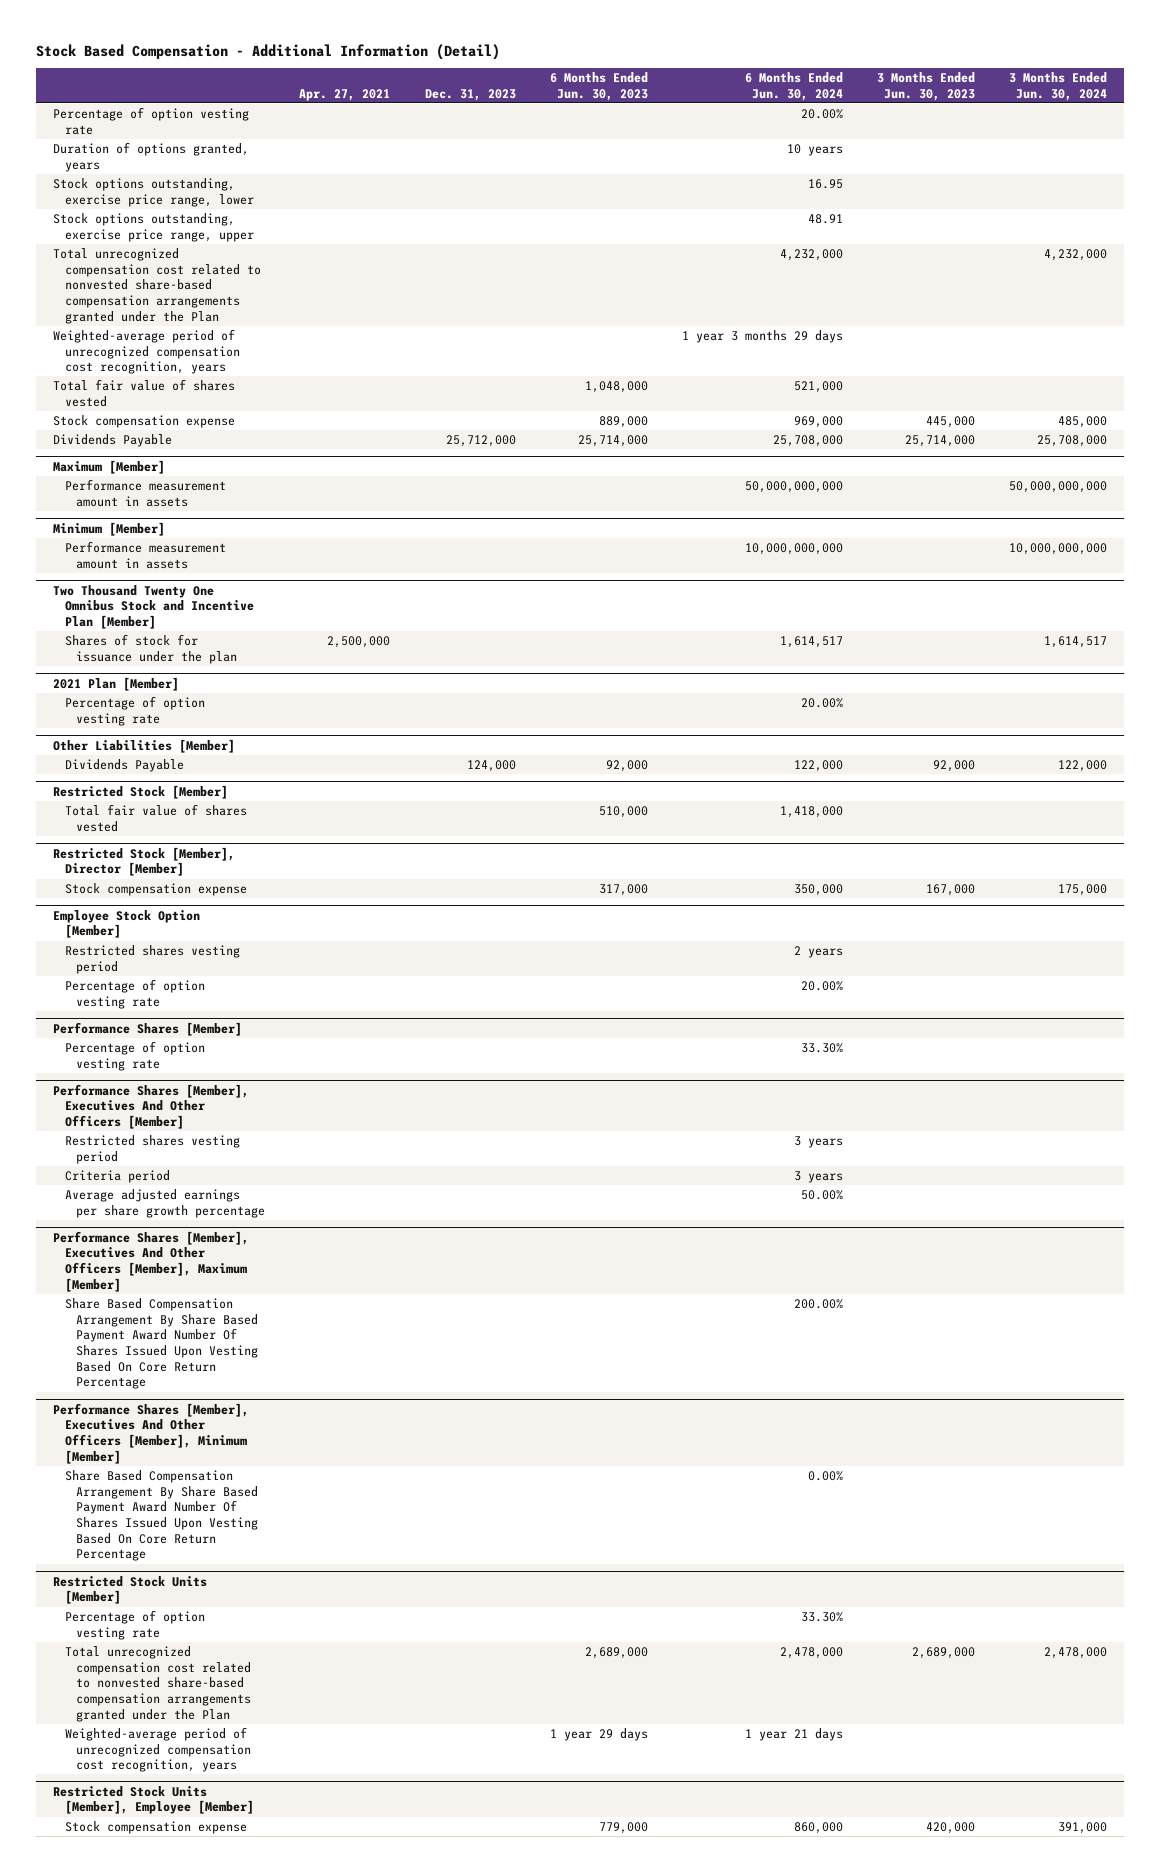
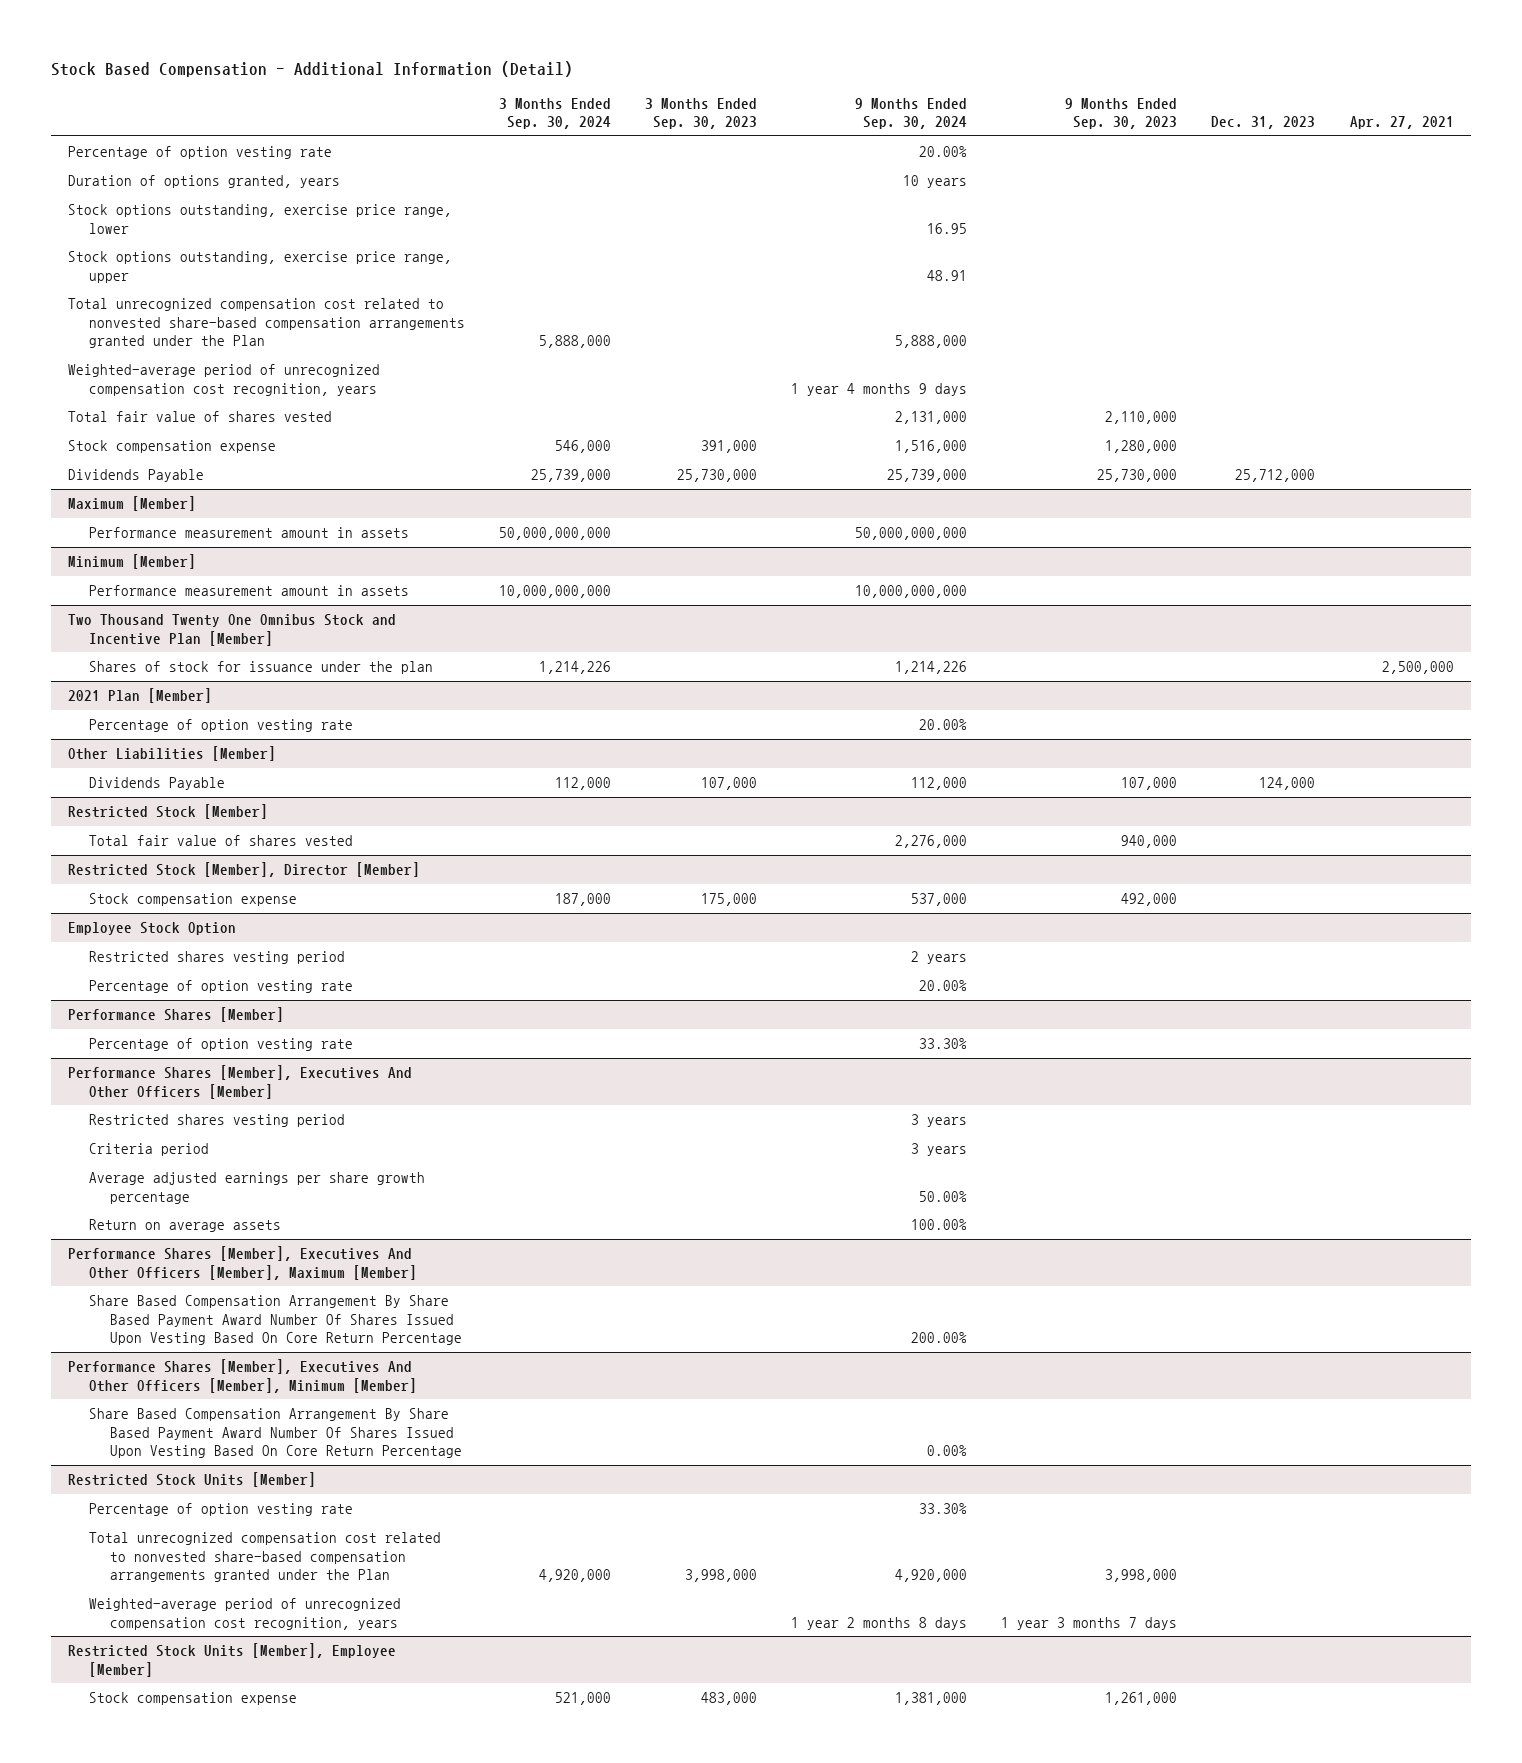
- | Apr. 27, 2021 | Dec. 31, 2023 | 6 Months Ended Jun. 30, 2023 | 6 Months Ended Jun. 30, 2024 | 3 Months Ended Jun. 30, 2023 | 3 Months Ended Jun. 30, 2024
+ | 3 Months Ended Sep. 30, 2024 | 3 Months Ended Sep. 30, 2023 | 9 Months Ended Sep. 30, 2024 | 9 Months Ended Sep. 30, 2023 | Dec. 31, 2023 | Apr. 27, 2021
- Employee Stock Option [Member]
+ Employee Stock Option
@ Performance Shares [Member], Executives And Other Officers [Member]
+ Return on average assets | | | 100.00% | | |

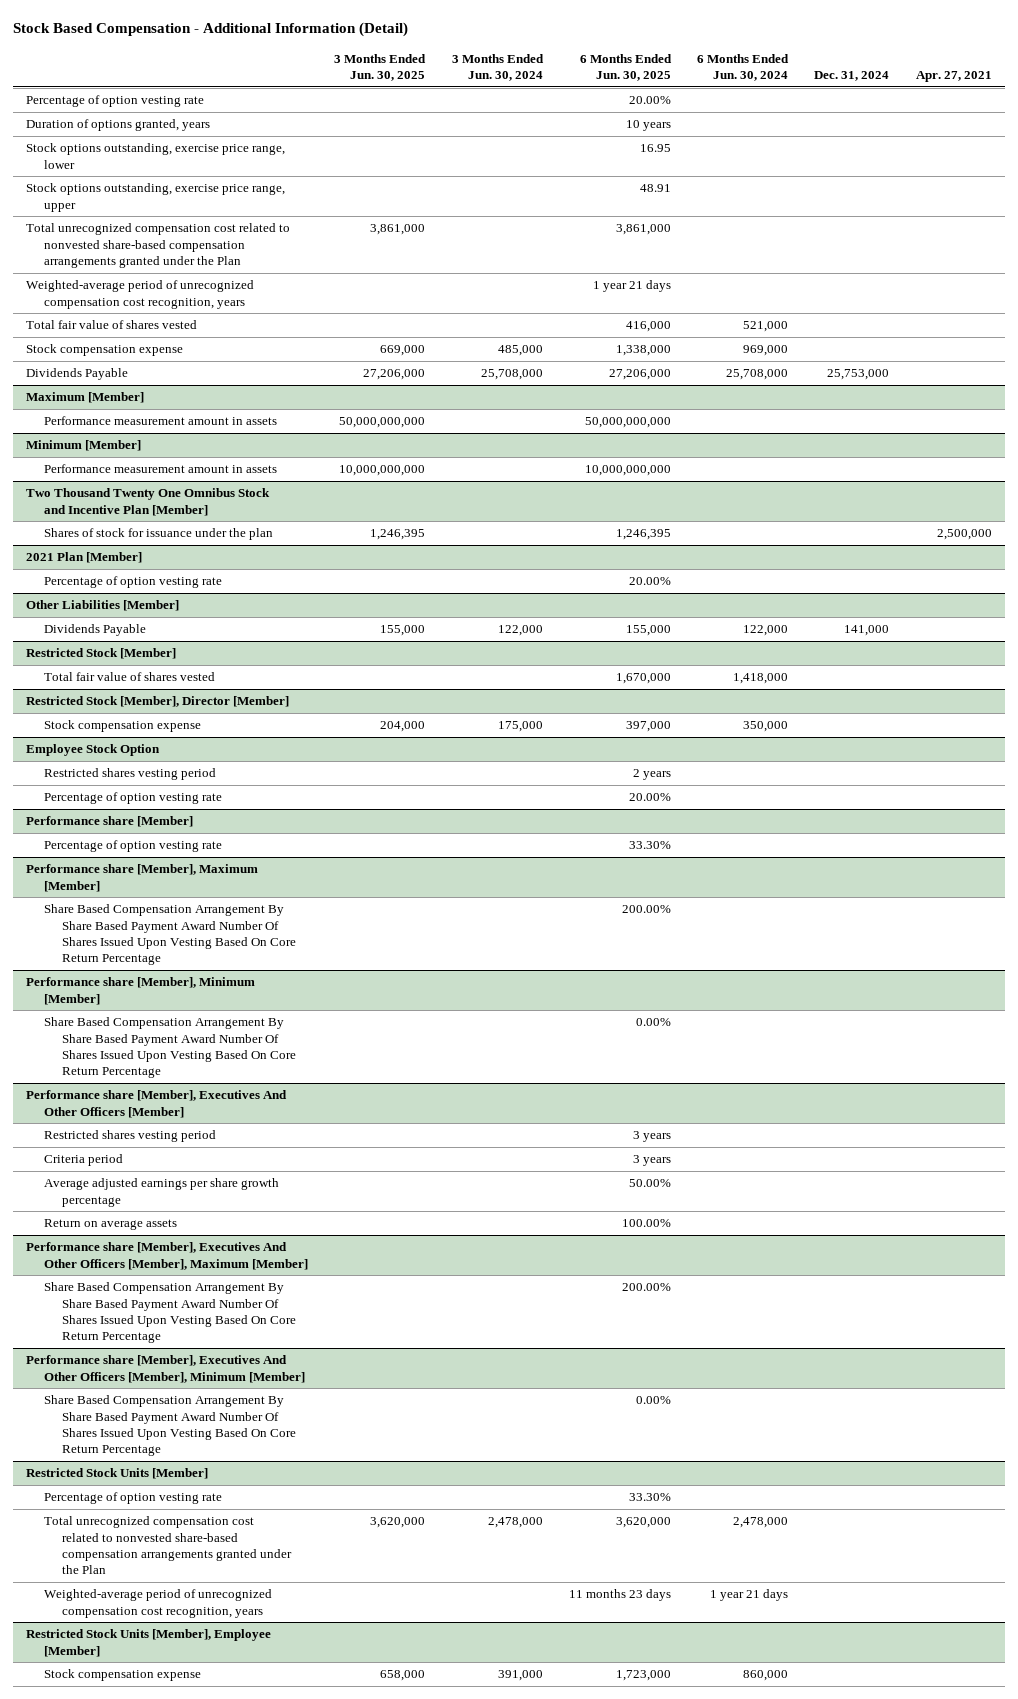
- | 3 Months Ended Sep. 30, 2024 | 3 Months Ended Sep. 30, 2023 | 9 Months Ended Sep. 30, 2024 | 9 Months Ended Sep. 30, 2023 | Dec. 31, 2023 | Apr. 27, 2021
+ | 3 Months Ended Jun. 30, 2025 | 3 Months Ended Jun. 30, 2024 | 6 Months Ended Jun. 30, 2025 | 6 Months Ended Jun. 30, 2024 | Dec. 31, 2024 | Apr. 27, 2021
- Performance Shares [Member]
+ Performance share [Member]
- Performance Shares [Member], Executives And Other Officers [Member]
+ Performance share [Member], Maximum [Member]
+ Share Based Compensation Arrangement By Share Based Payment Award Number Of Shares Issued Upon Vesting Based On Core Return Percentage | | | 200.00% | | |
+ Performance share [Member], Minimum [Member]
+ Share Based Compensation Arrangement By Share Based Payment Award Number Of Shares Issued Upon Vesting Based On Core Return Percentage | | | 0.00% | | |
+ Performance share [Member], Executives And Other Officers [Member]
- Performance Shares [Member], Executives And Other Officers [Member], Maximum [Member]
+ Performance share [Member], Executives And Other Officers [Member], Maximum [Member]
- Performance Shares [Member], Executives And Other Officers [Member], Minimum [Member]
+ Performance share [Member], Executives And Other Officers [Member], Minimum [Member]

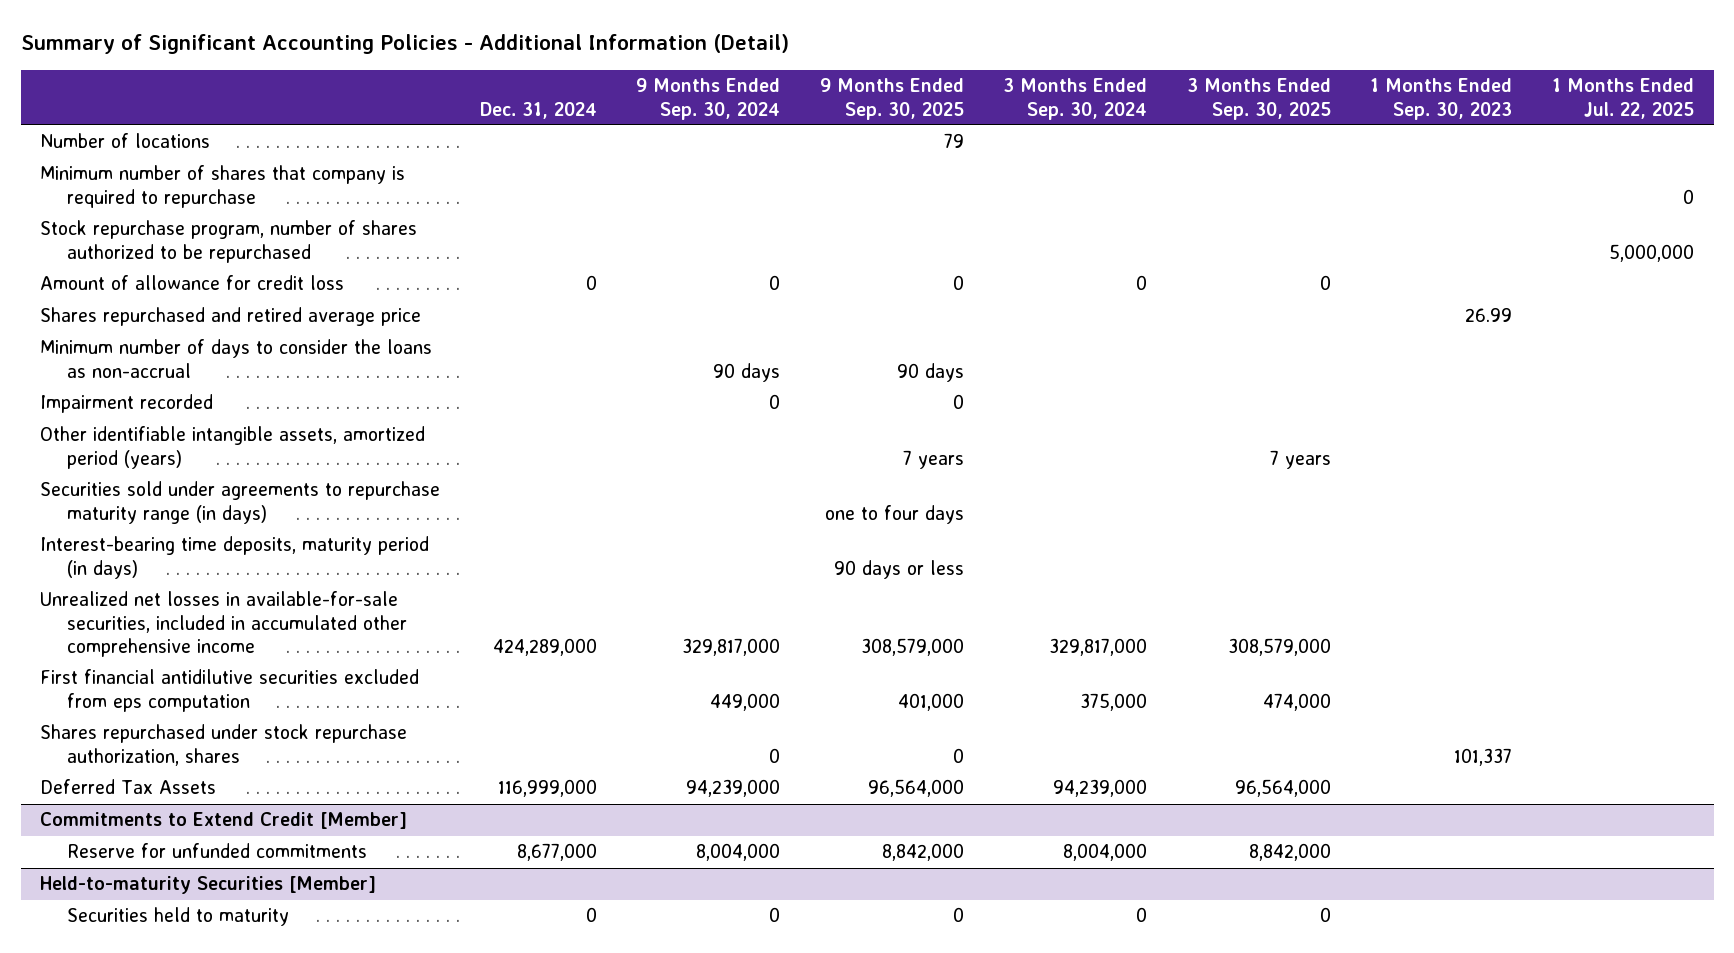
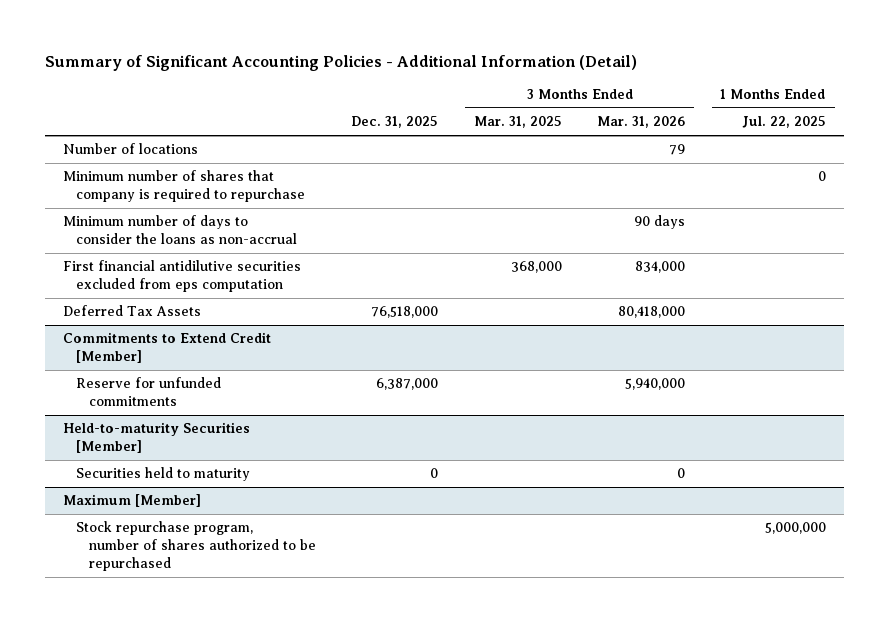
- | Dec. 31, 2024 | 9 Months Ended Sep. 30, 2024 | 9 Months Ended Sep. 30, 2025 | 3 Months Ended Sep. 30, 2024 | 3 Months Ended Sep. 30, 2025 | 1 Months Ended Sep. 30, 2023 | 1 Months Ended Jul. 22, 2025
+ | Dec. 31, 2025 | 3 Months Ended Mar. 31, 2025 | 3 Months Ended Mar. 31, 2026 | 1 Months Ended Jul. 22, 2025
- Stock repurchase program, number of shares authorized to be repurchased | | | | | | | 5,000,000
- Amount of allowance for credit loss | 0 | 0 | 0 | 0 | 0 | |
- Shares repurchased and retired average price | | | | | | 26.99 |
- Impairment recorded | | 0 | 0 | | | |
- Other identifiable intangible assets, amortized period (years) | | | 7 years | | 7 years | |
- Securities sold under agreements to repurchase maturity range (in days) | | | one to four days | | | |
- Interest-bearing time deposits, maturity period (in days) | | | 90 days or less | | | |
- Unrealized net losses in available-for-sale securities, included in accumulated other comprehensive income | 424,289,000 | 329,817,000 | 308,579,000 | 329,817,000 | 308,579,000 | |
- Shares repurchased under stock repurchase authorization, shares | | 0 | 0 | | | 101,337 |
+ Maximum [Member]
+ Stock repurchase program, number of shares authorized to be repurchased | | | | 5,000,000

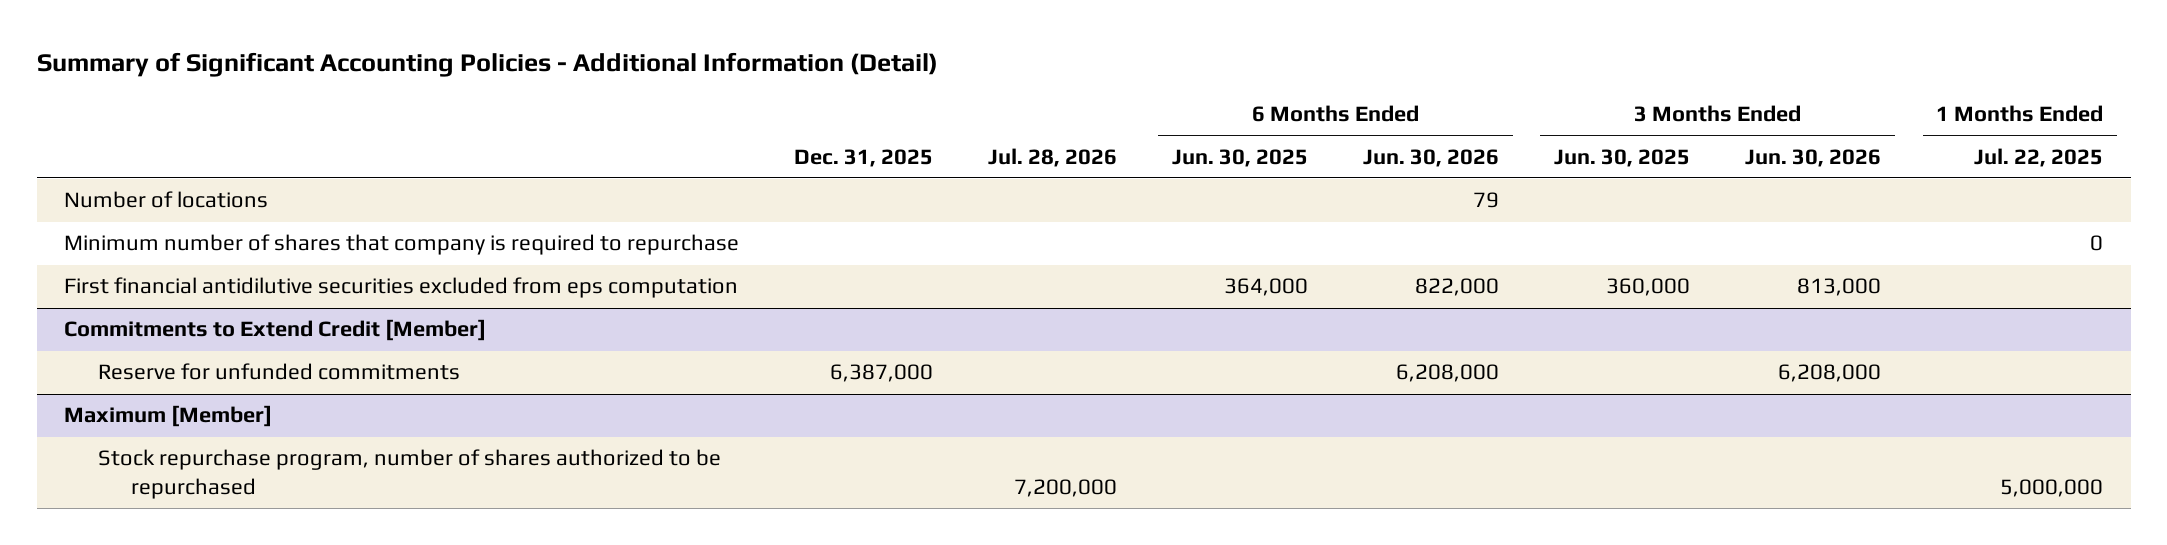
- | Dec. 31, 2025 | 3 Months Ended Mar. 31, 2025 | 3 Months Ended Mar. 31, 2026 | 1 Months Ended Jul. 22, 2025
+ | Dec. 31, 2025 | Jul. 28, 2026 | 6 Months Ended Jun. 30, 2025 | 6 Months Ended Jun. 30, 2026 | 3 Months Ended Jun. 30, 2025 | 3 Months Ended Jun. 30, 2026 | 1 Months Ended Jul. 22, 2025
- Minimum number of days to consider the loans as non-accrual | | | 90 days |
- Deferred Tax Assets | 76,518,000 | | 80,418,000 |
- Held-to-maturity Securities [Member]
- Securities held to maturity | 0 | | 0 |

